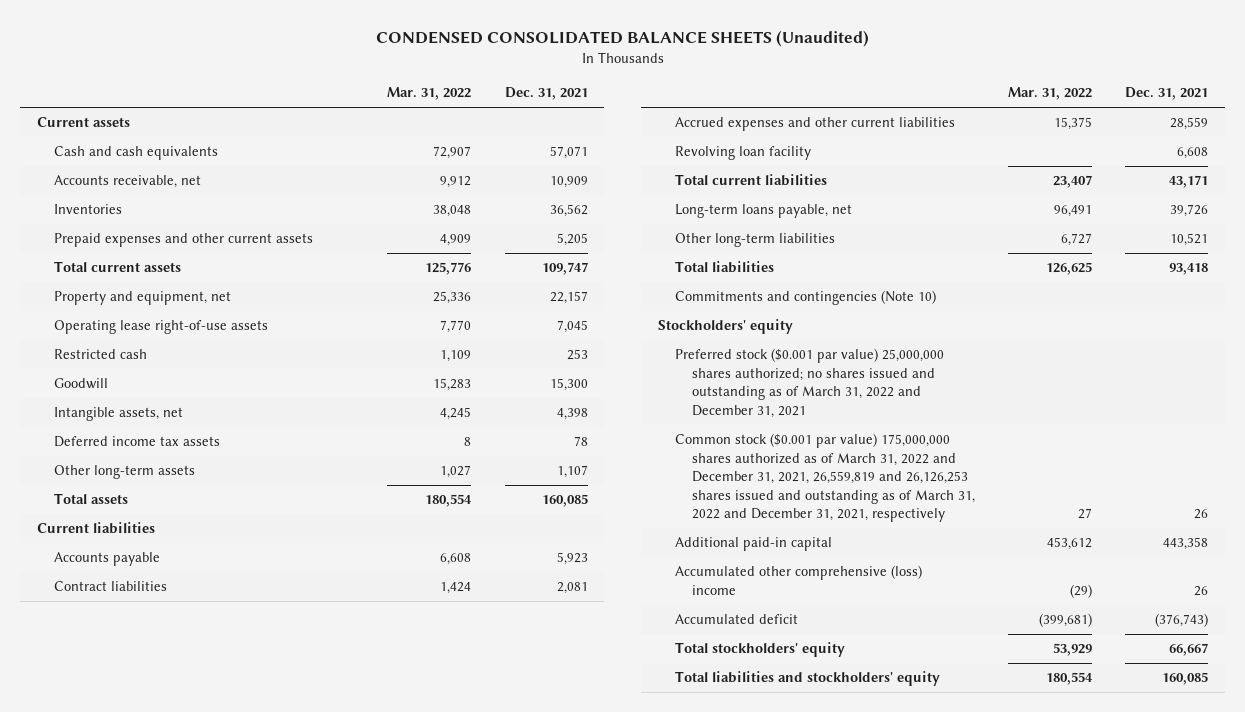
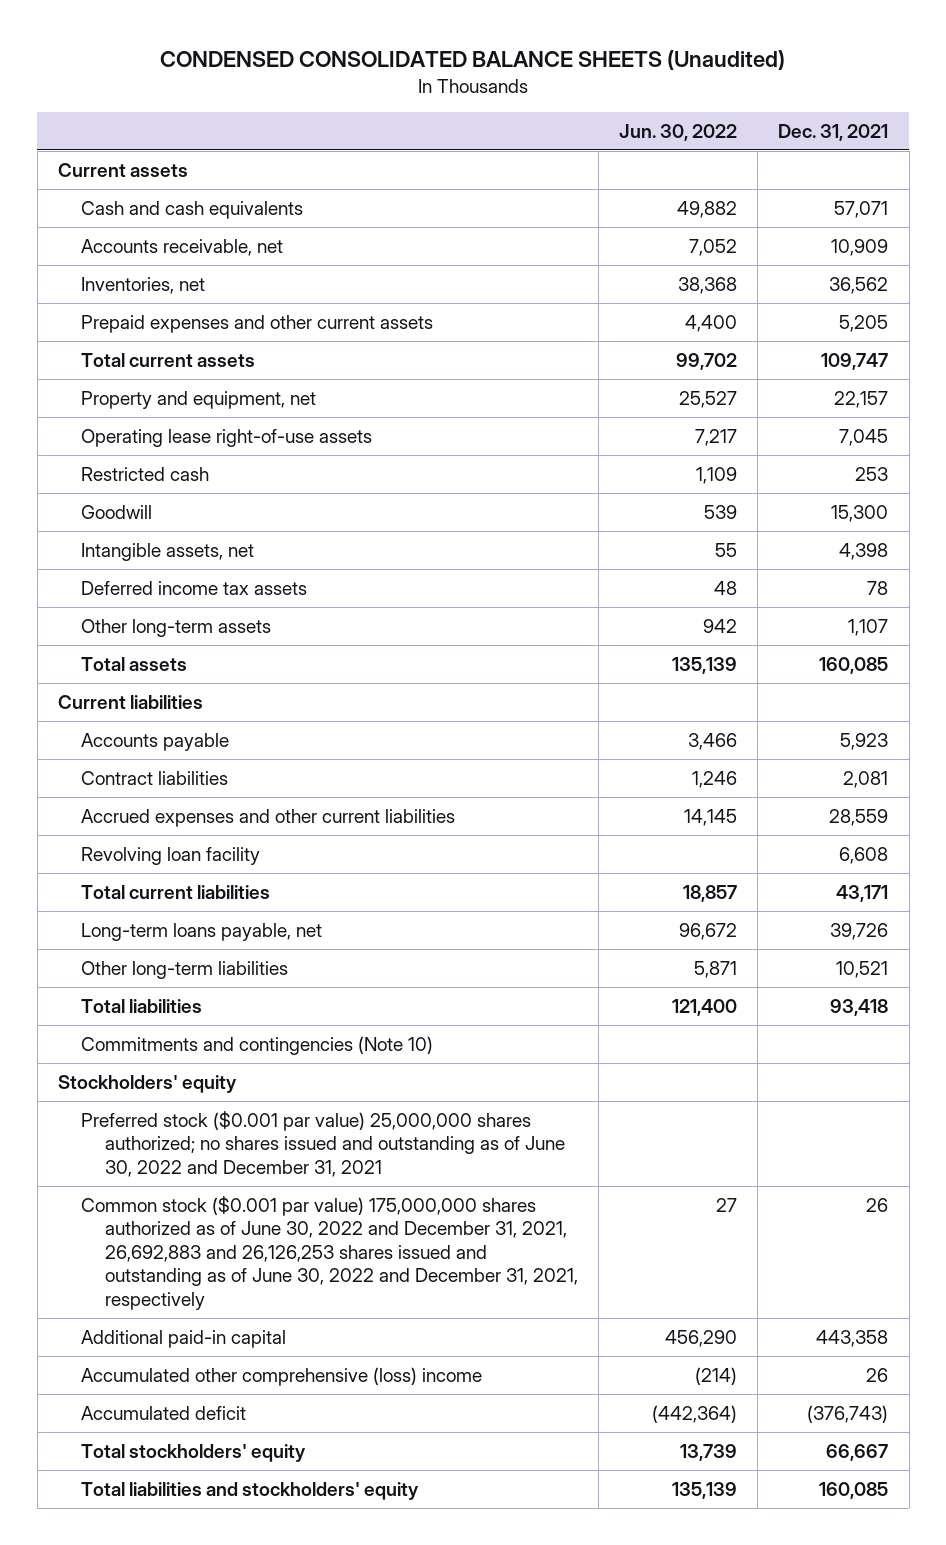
- | Mar. 31, 2022 | Dec. 31, 2021
+ | Jun. 30, 2022 | Dec. 31, 2021
- Inventories | 38,048 | 36,562
+ Inventories, net | 38,368 | 36,562
- Preferred stock ($0.001 par value) 25,000,000 shares authorized; no shares issued and outstanding as of March 31, 2022 and December 31, 2021
- Common stock ($0.001 par value) 175,000,000 shares authorized as of March 31, 2022 and December 31, 2021, 26,559,819 and 26,126,253 shares issued and outstanding as of March 31, 2022 and December 31, 2021, respectively | 27 | 26
+ Preferred stock ($0.001 par value) 25,000,000 shares authorized; no shares issued and outstanding as of June 30, 2022 and December 31, 2021
+ Common stock ($0.001 par value) 175,000,000 shares authorized as of June 30, 2022 and December 31, 2021, 26,692,883 and 26,126,253 shares issued and outstanding as of June 30, 2022 and December 31, 2021, respectively | 27 | 26

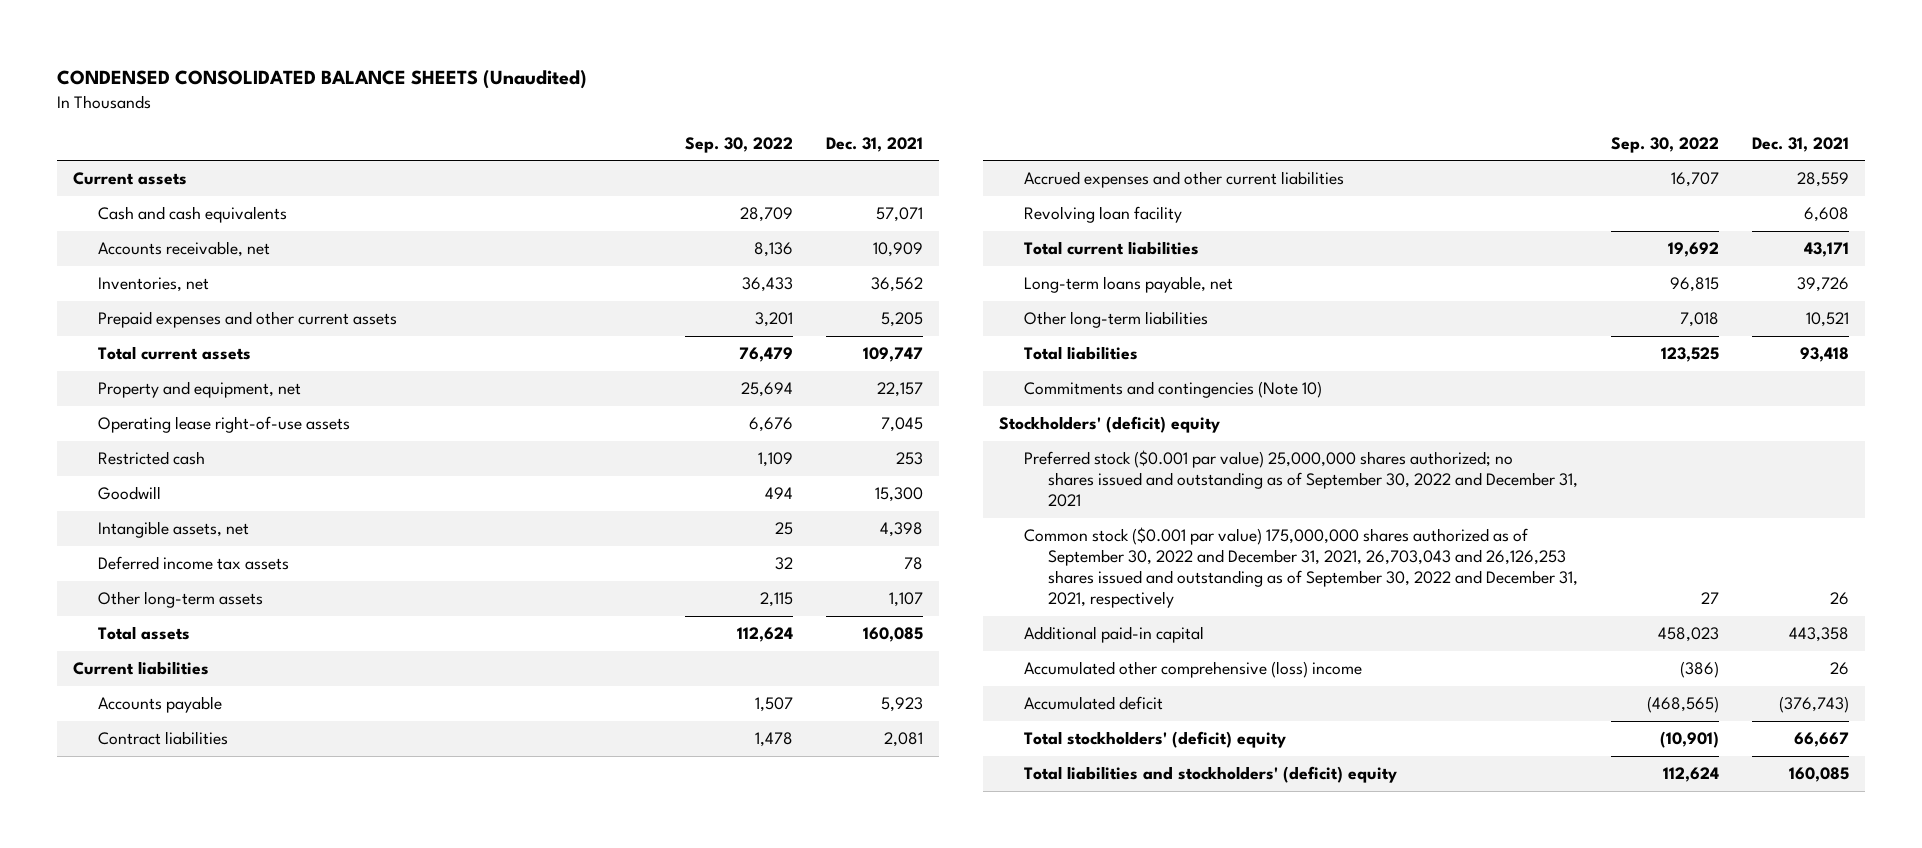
- | Jun. 30, 2022 | Dec. 31, 2021
+ | Sep. 30, 2022 | Dec. 31, 2021
- Stockholders' equity
- Preferred stock ($0.001 par value) 25,000,000 shares authorized; no shares issued and outstanding as of June 30, 2022 and December 31, 2021
- Common stock ($0.001 par value) 175,000,000 shares authorized as of June 30, 2022 and December 31, 2021, 26,692,883 and 26,126,253 shares issued and outstanding as of June 30, 2022 and December 31, 2021, respectively | 27 | 26
+ Stockholders' (deficit) equity
+ Preferred stock ($0.001 par value) 25,000,000 shares authorized; no shares issued and outstanding as of September 30, 2022 and December 31, 2021
+ Common stock ($0.001 par value) 175,000,000 shares authorized as of September 30, 2022 and December 31, 2021, 26,703,043 and 26,126,253 shares issued and outstanding as of September 30, 2022 and December 31, 2021, respectively | 27 | 26
- Total stockholders' equity | 13,739 | 66,667
- Total liabilities and stockholders' equity | 135,139 | 160,085
+ Total stockholders' (deficit) equity | (10,901) | 66,667
+ Total liabilities and stockholders' (deficit) equity | 112,624 | 160,085

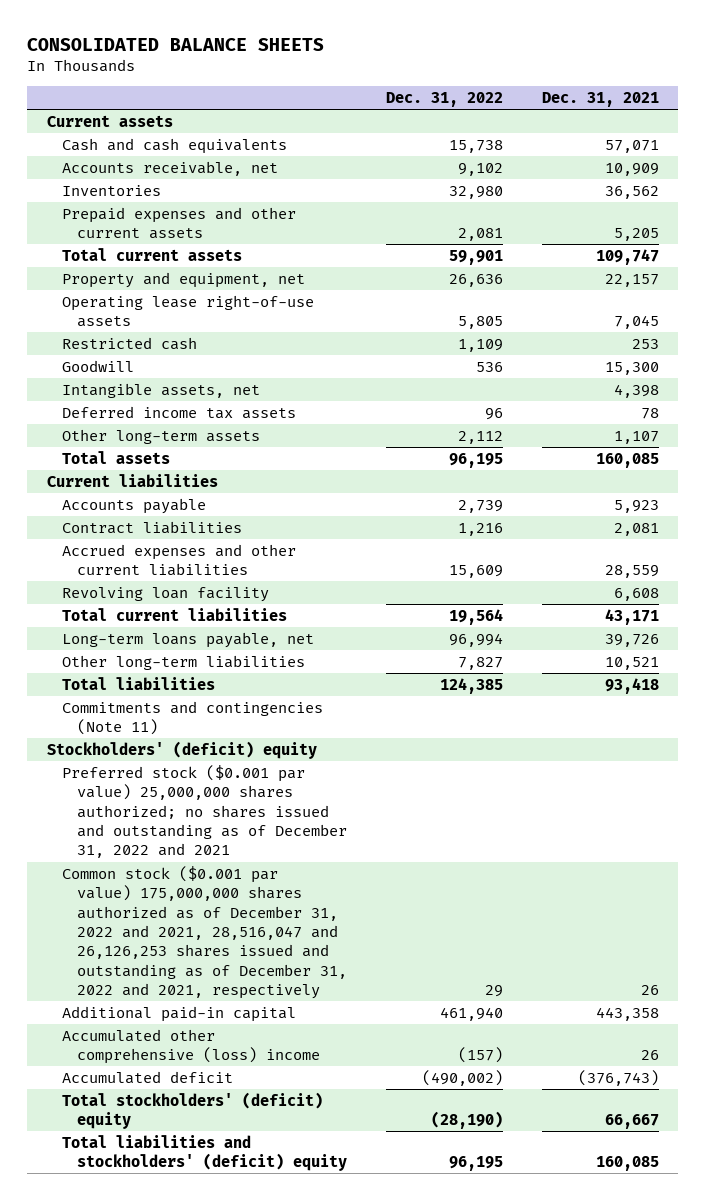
- CONDENSED CONSOLIDATED BALANCE SHEETS (Unaudited)
+ CONSOLIDATED BALANCE SHEETS
- | Sep. 30, 2022 | Dec. 31, 2021
+ | Dec. 31, 2022 | Dec. 31, 2021
- Inventories, net | 36,433 | 36,562
+ Inventories | 32,980 | 36,562
- Commitments and contingencies (Note 10)
+ Commitments and contingencies (Note 11)
- Preferred stock ($0.001 par value) 25,000,000 shares authorized; no shares issued and outstanding as of September 30, 2022 and December 31, 2021
- Common stock ($0.001 par value) 175,000,000 shares authorized as of September 30, 2022 and December 31, 2021, 26,703,043 and 26,126,253 shares issued and outstanding as of September 30, 2022 and December 31, 2021, respectively | 27 | 26
+ Preferred stock ($0.001 par value) 25,000,000 shares authorized; no shares issued and outstanding as of December 31, 2022 and 2021
+ Common stock ($0.001 par value) 175,000,000 shares authorized as of December 31, 2022 and 2021, 28,516,047 and 26,126,253 shares issued and outstanding as of December 31, 2022 and 2021, respectively | 29 | 26

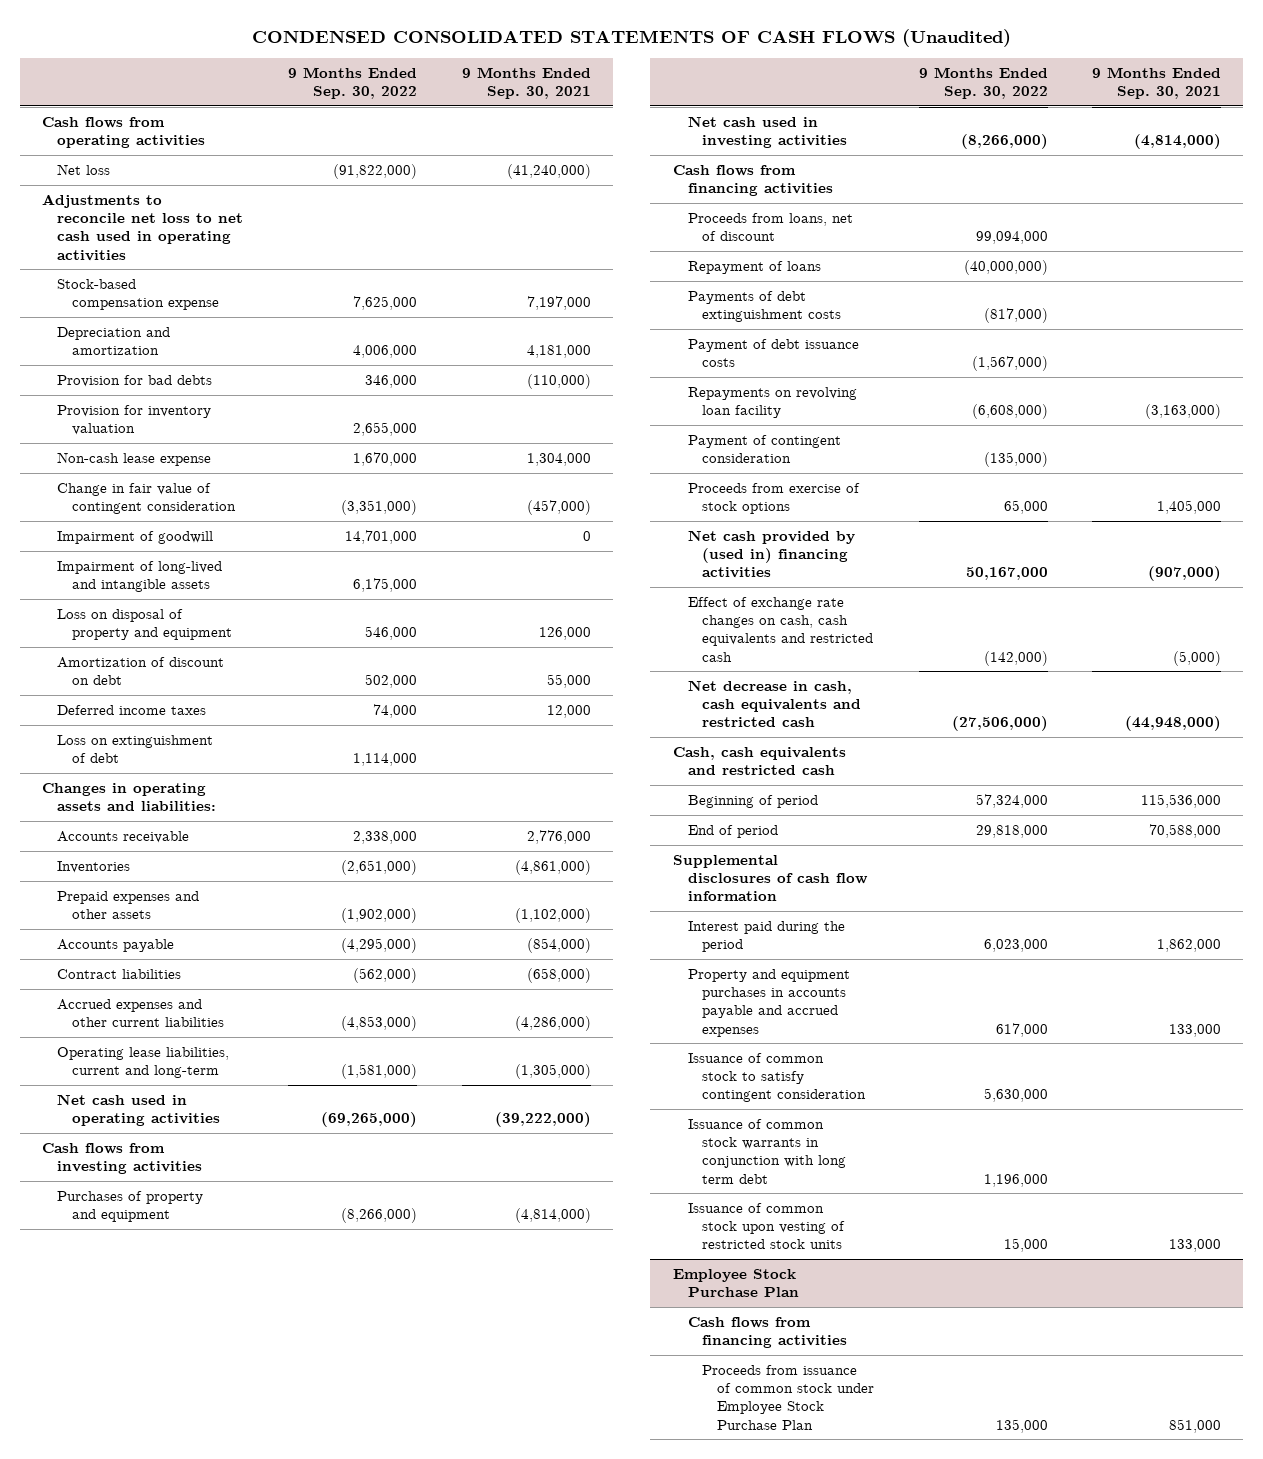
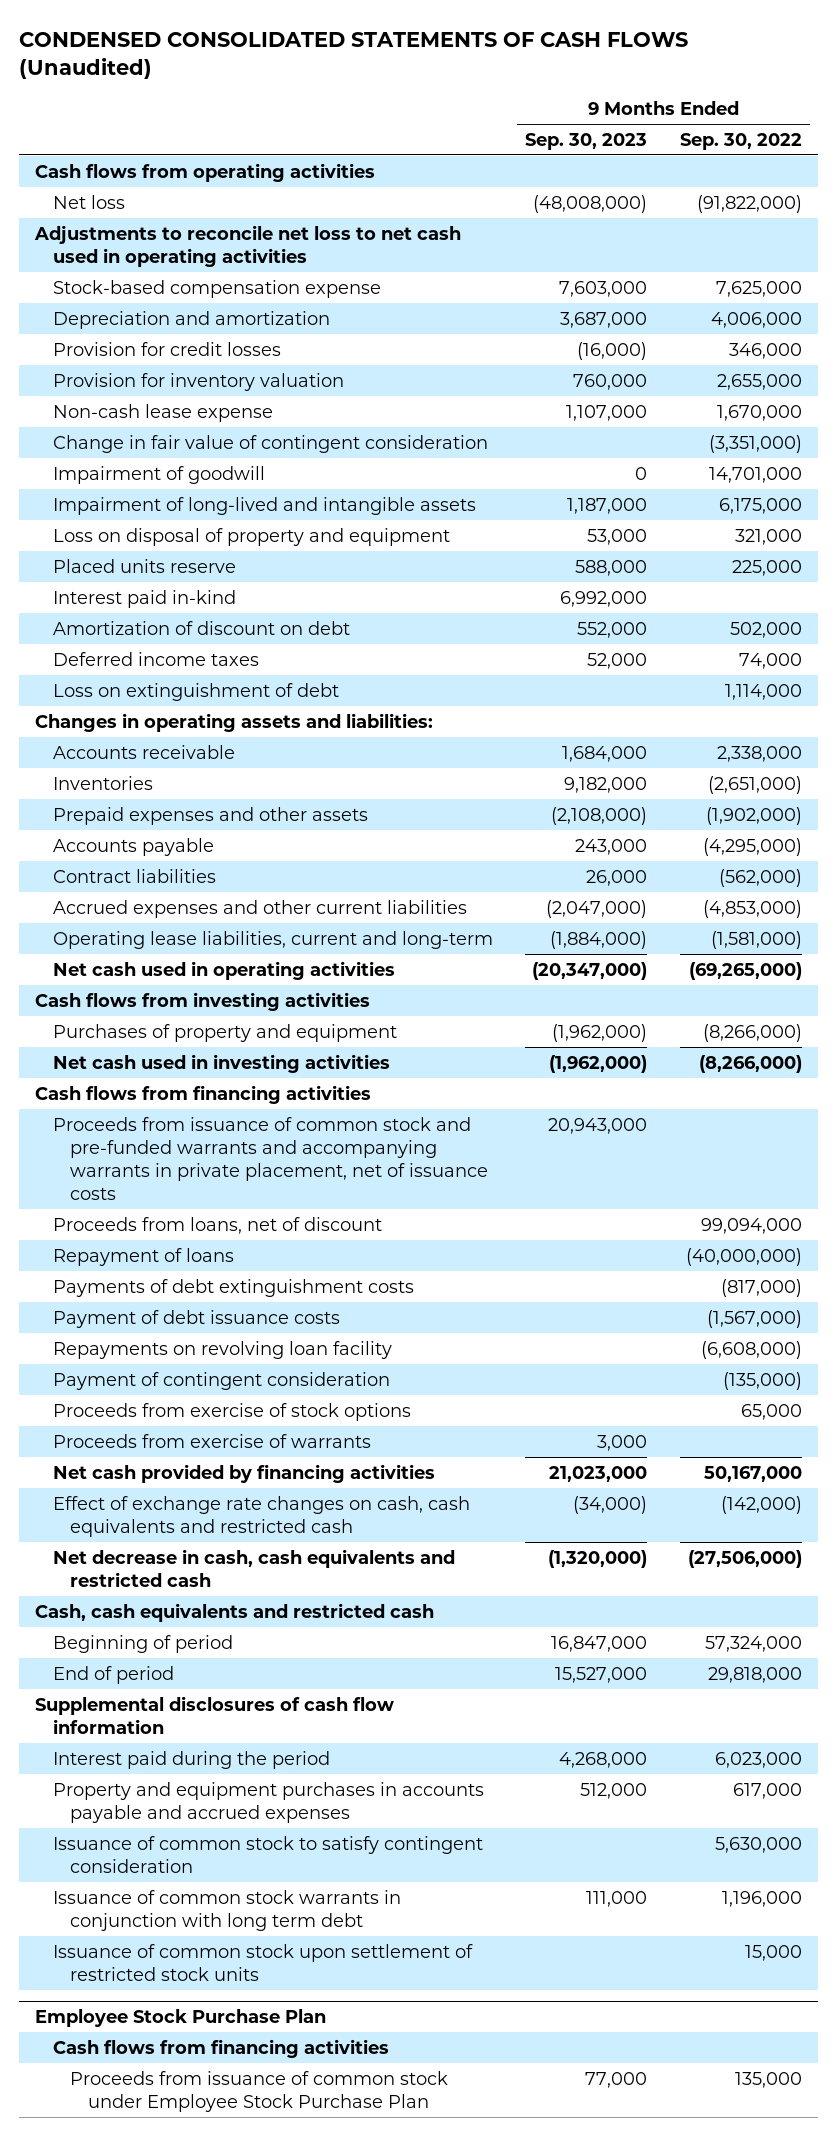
- | 9 Months Ended Sep. 30, 2022 | 9 Months Ended Sep. 30, 2021
+ | 9 Months Ended Sep. 30, 2023 | 9 Months Ended Sep. 30, 2022
- Provision for bad debts | 346,000 | (110,000)
+ Provision for credit losses | (16,000) | 346,000
- Loss on disposal of property and equipment | 546,000 | 126,000
+ Loss on disposal of property and equipment | 53,000 | 321,000
+ Placed units reserve | 588,000 | 225,000
+ Interest paid in-kind | 6,992,000 |
+ Proceeds from issuance of common stock and pre-funded warrants and accompanying warrants in private placement, net of issuance costs | 20,943,000 |
- Net cash provided by (used in) financing activities | 50,167,000 | (907,000)
+ Proceeds from exercise of warrants | 3,000 |
+ Net cash provided by financing activities | 21,023,000 | 50,167,000
- Issuance of common stock upon vesting of restricted stock units | 15,000 | 133,000
+ Issuance of common stock upon settlement of restricted stock units | | 15,000

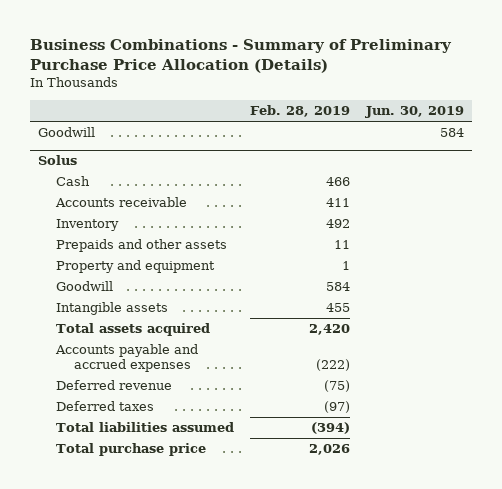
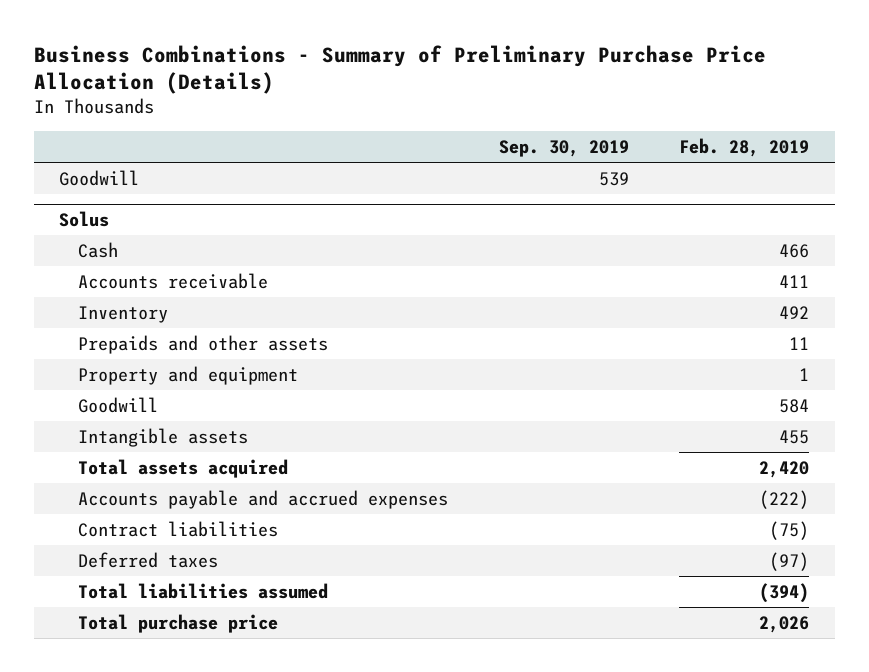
- | Feb. 28, 2019 | Jun. 30, 2019
+ | Sep. 30, 2019 | Feb. 28, 2019
@ Solus
- Deferred revenue | (75) |
+ Contract liabilities | | (75)

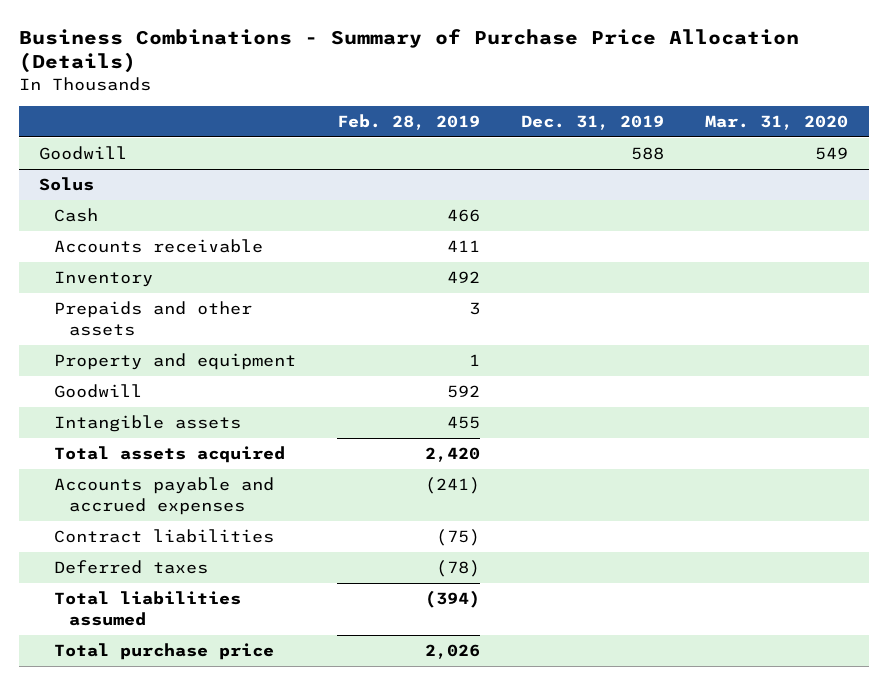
- Business Combinations - Summary of Preliminary Purchase Price Allocation (Details)
+ Business Combinations - Summary of Purchase Price Allocation (Details)
- | Sep. 30, 2019 | Feb. 28, 2019
+ | Feb. 28, 2019 | Dec. 31, 2019 | Mar. 31, 2020
@ Solus
- Prepaids and other assets | | 11
+ Prepaids and other assets | 3 | |
- Goodwill | | 584
+ Goodwill | 592 | |
- Accounts payable and accrued expenses | | (222)
+ Accounts payable and accrued expenses | (241) | |
- Deferred taxes | | (97)
+ Deferred taxes | (78) | |

